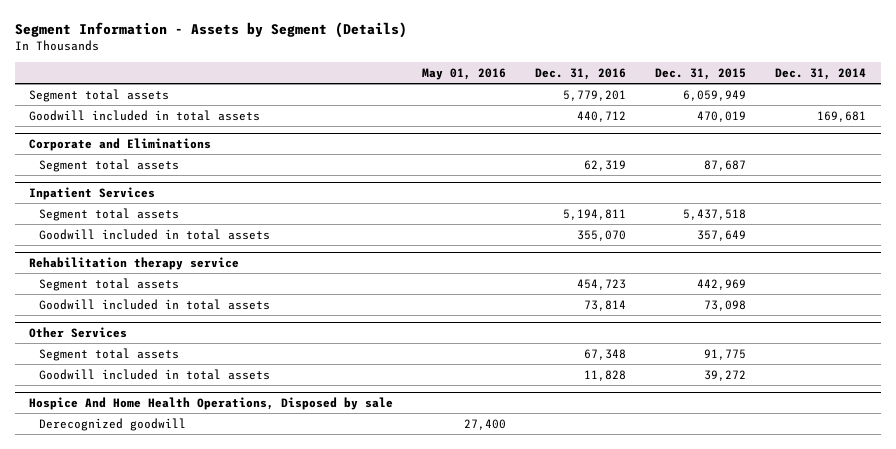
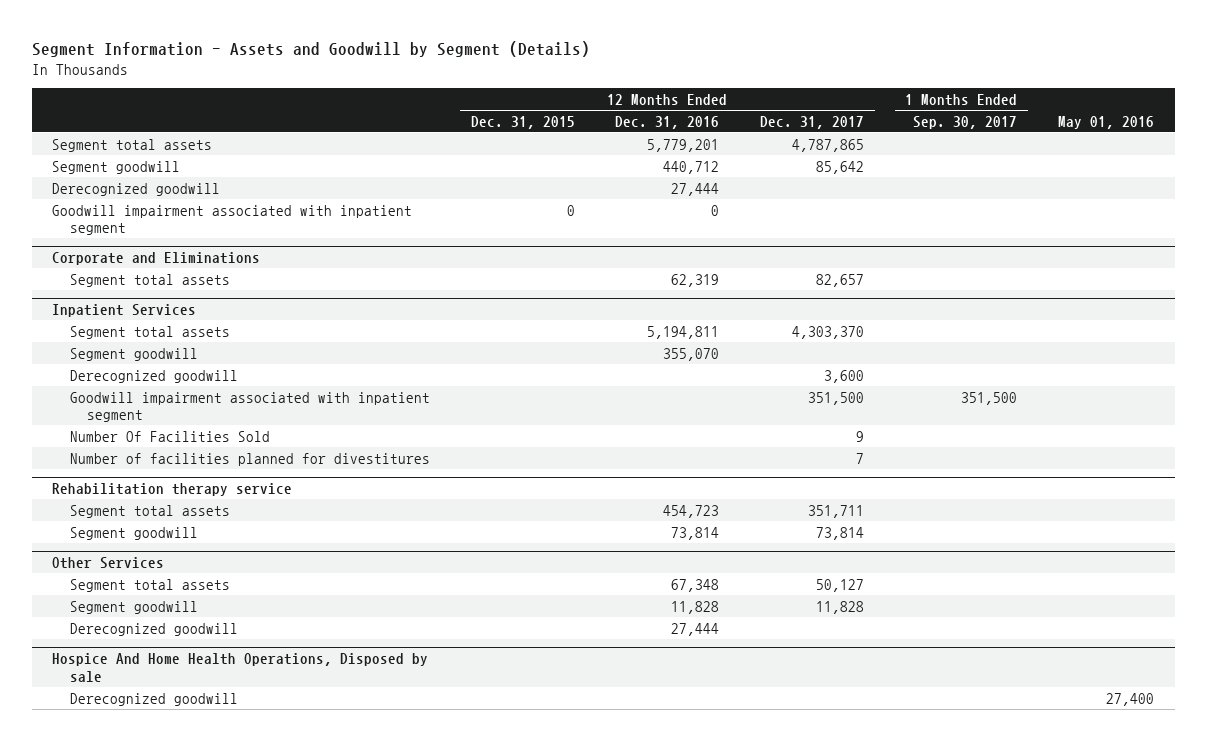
- Segment Information - Assets by Segment (Details)
+ Segment Information - Assets and Goodwill by Segment (Details)
- | May 01, 2016 | Dec. 31, 2016 | Dec. 31, 2015 | Dec. 31, 2014
+ | 12 Months Ended Dec. 31, 2015 | 12 Months Ended Dec. 31, 2016 | 12 Months Ended Dec. 31, 2017 | 1 Months Ended Sep. 30, 2017 | May 01, 2016
- Goodwill included in total assets | | 440,712 | 470,019 | 169,681
+ Segment goodwill | | 440,712 | 85,642 | |
+ Derecognized goodwill | | 27,444 | | |
+ Goodwill impairment associated with inpatient segment | 0 | 0 | | |
@ Inpatient Services
- Goodwill included in total assets | | 355,070 | 357,649 |
+ Segment goodwill | | 355,070 | | |
+ Derecognized goodwill | | | 3,600 | |
+ Goodwill impairment associated with inpatient segment | | | 351,500 | 351,500 |
+ Number Of Facilities Sold | | | 9 | |
+ Number of facilities planned for divestitures | | | 7 | |
@ Rehabilitation therapy service
- Goodwill included in total assets | | 73,814 | 73,098 |
+ Segment goodwill | | 73,814 | 73,814 | |
@ Other Services
- Goodwill included in total assets | | 11,828 | 39,272 |
+ Segment goodwill | | 11,828 | 11,828 | |
+ Derecognized goodwill | | 27,444 | | |

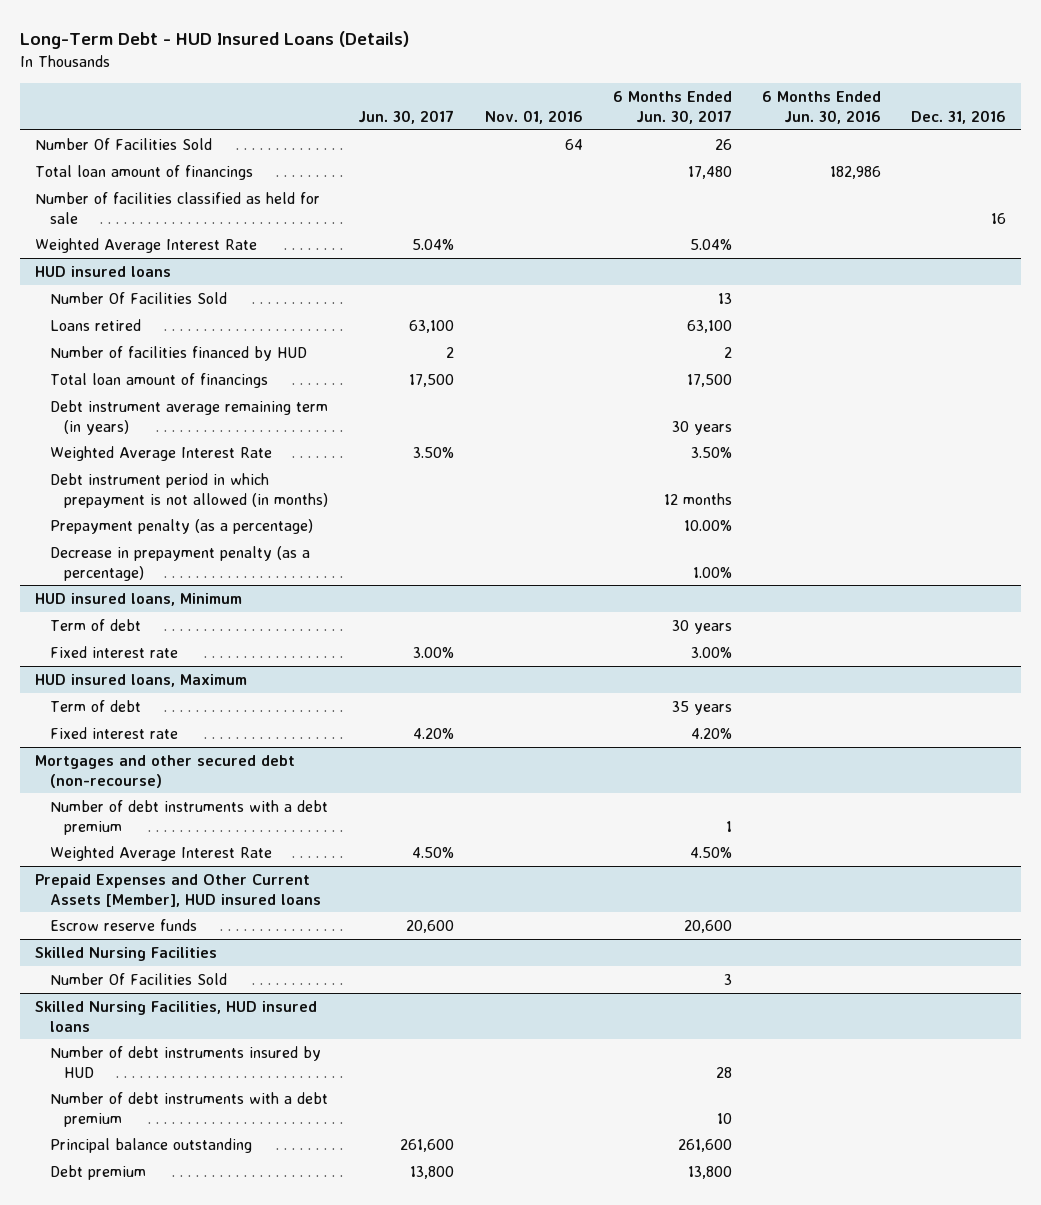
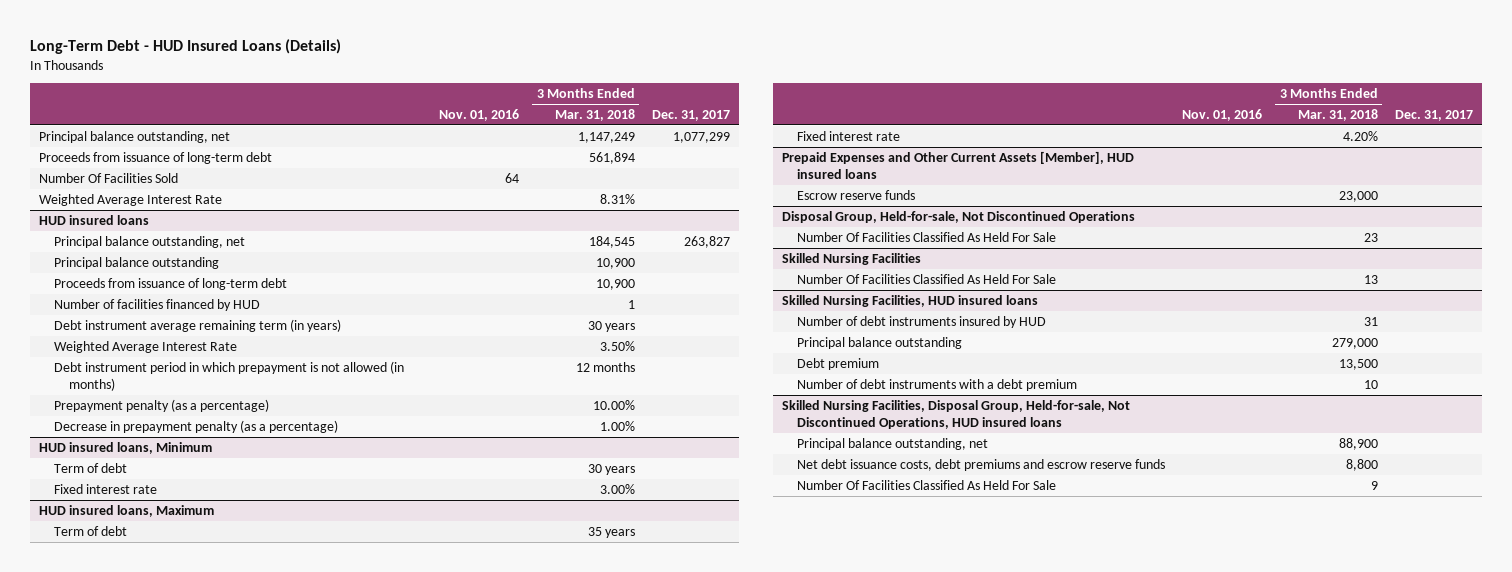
- | Jun. 30, 2017 | Nov. 01, 2016 | 6 Months Ended Jun. 30, 2017 | 6 Months Ended Jun. 30, 2016 | Dec. 31, 2016
+ | Nov. 01, 2016 | 3 Months Ended Mar. 31, 2018 | Dec. 31, 2017
+ Principal balance outstanding, net | | 1,147,249 | 1,077,299
+ Proceeds from issuance of long-term debt | | 561,894 |
- Total loan amount of financings | | | 17,480 | 182,986 |
- Number of facilities classified as held for sale | | | | | 16
@ HUD insured loans
- Number Of Facilities Sold | | | 13 | |
- Loans retired | 63,100 | | 63,100 | |
+ Principal balance outstanding, net | | 184,545 | 263,827
+ Principal balance outstanding | | 10,900 |
+ Proceeds from issuance of long-term debt | | 10,900 |
- Total loan amount of financings | 17,500 | | 17,500 | |
- Mortgages and other secured debt (non-recourse)
- Number of debt instruments with a debt premium | | | 1 | |
- Weighted Average Interest Rate | 4.50% | | 4.50% | |
+ Disposal Group, Held-for-sale, Not Discontinued Operations
+ Number Of Facilities Classified As Held For Sale | | 23 |
@ Skilled Nursing Facilities
- Number Of Facilities Sold | | | 3 | |
+ Number Of Facilities Classified As Held For Sale | | 13 |
@ Skilled Nursing Facilities, HUD insured loans
moved down: Number of debt instruments with a debt premium | | 10 |
+ Skilled Nursing Facilities, Disposal Group, Held-for-sale, Not Discontinued Operations, HUD insured loans
+ Principal balance outstanding, net | | 88,900 |
+ Net debt issuance costs, debt premiums and escrow reserve funds | | 8,800 |
+ Number Of Facilities Classified As Held For Sale | | 9 |

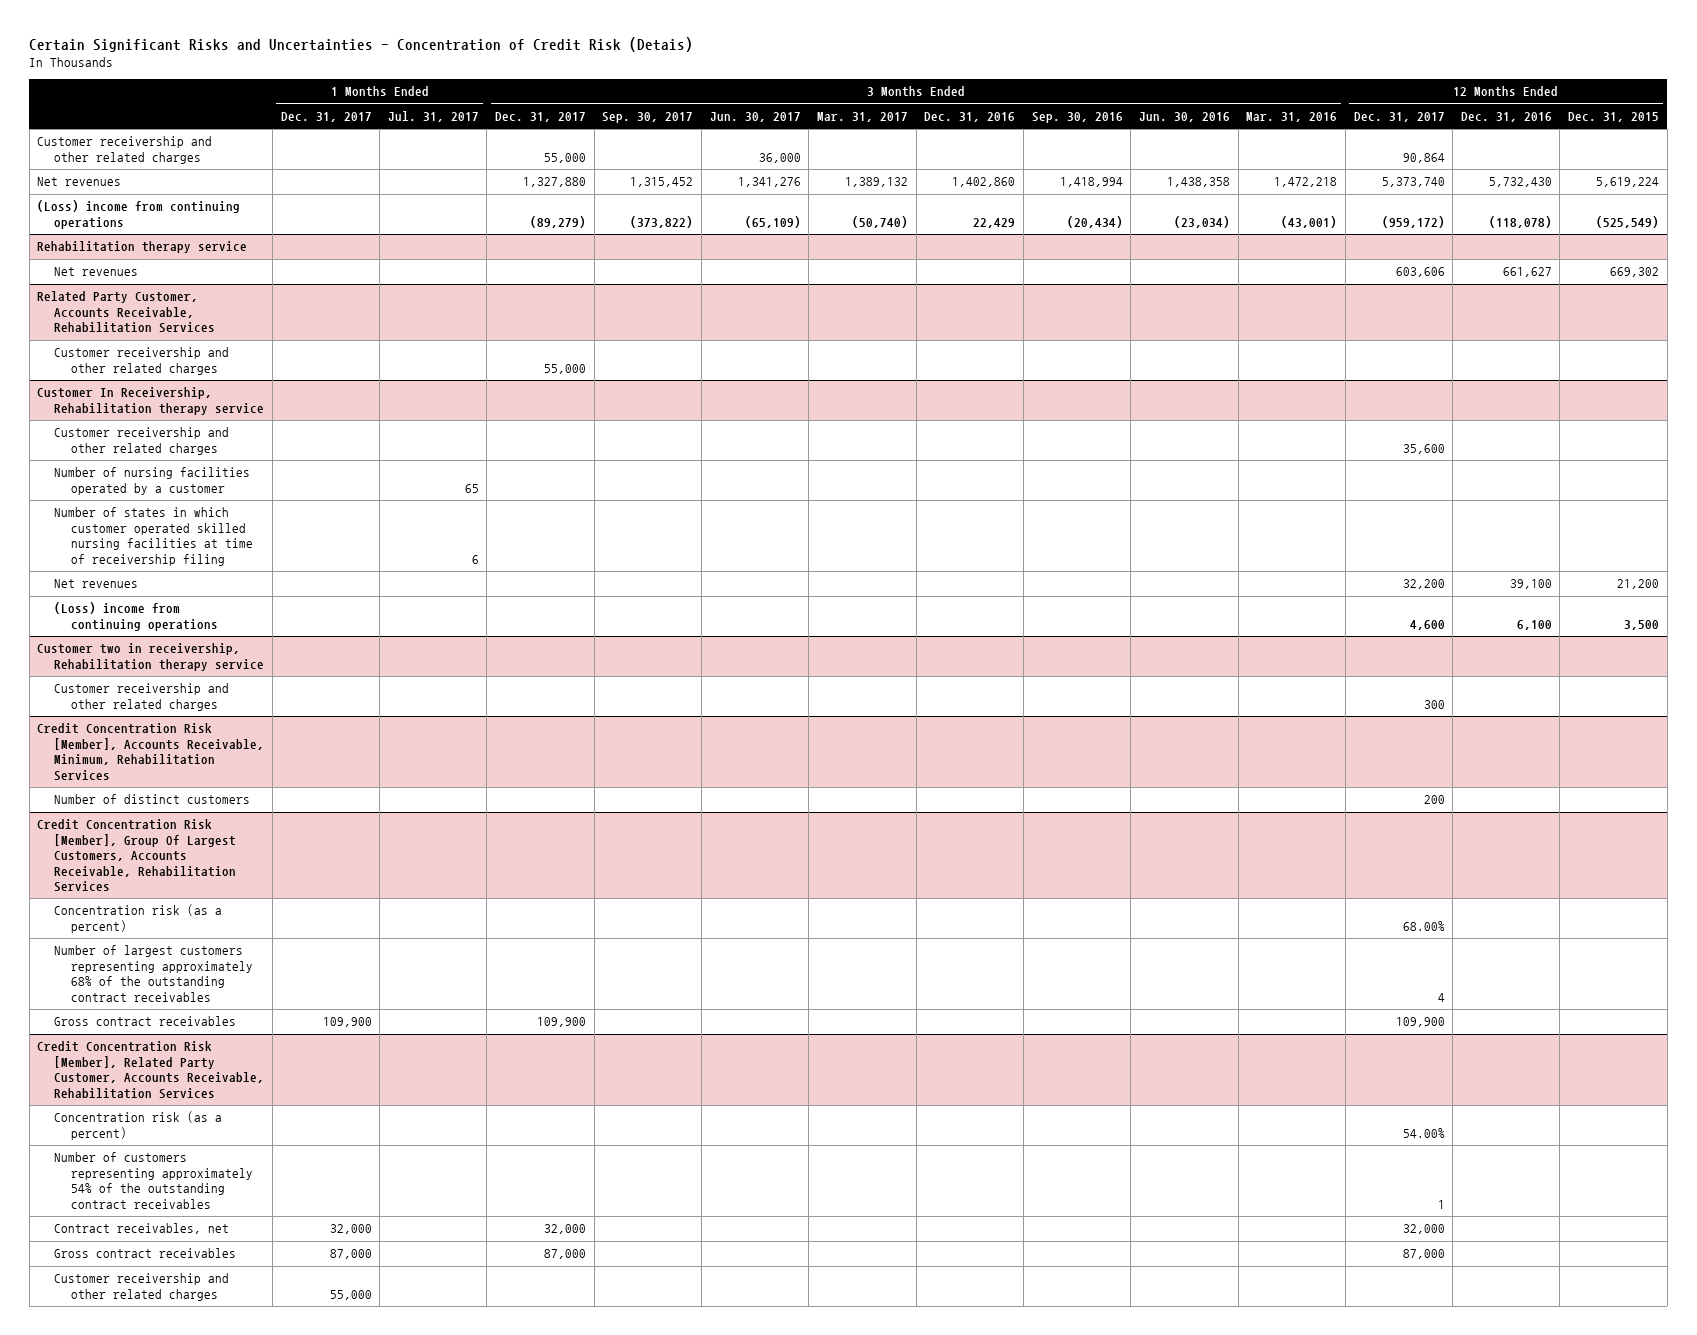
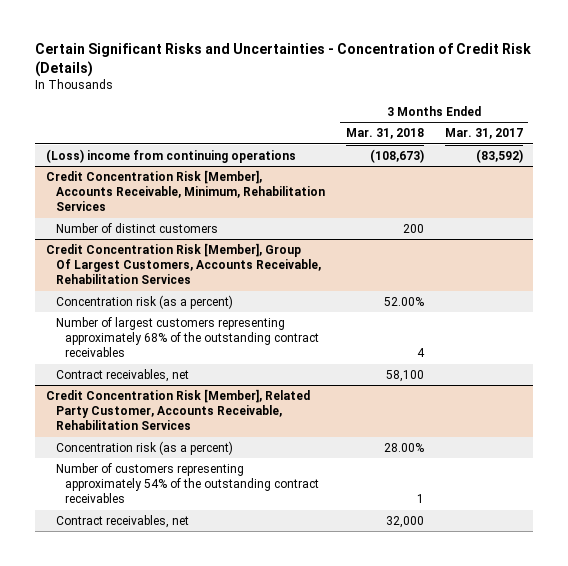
- Certain Significant Risks and Uncertainties - Concentration of Credit Risk (Detais)
+ Certain Significant Risks and Uncertainties - Concentration of Credit Risk (Details)
- | 1 Months Ended Dec. 31, 2017 | 1 Months Ended Jul. 31, 2017 | 3 Months Ended Dec. 31, 2017 | 3 Months Ended Sep. 30, 2017 | 3 Months Ended Jun. 30, 2017 | 3 Months Ended Mar. 31, 2017 | 3 Months Ended Dec. 31, 2016 | 3 Months Ended Sep. 30, 2016 | 3 Months Ended Jun. 30, 2016 | 3 Months Ended Mar. 31, 2016 | 12 Months Ended Dec. 31, 2017 | 12 Months Ended Dec. 31, 2016 | 12 Months Ended Dec. 31, 2015
+ | 3 Months Ended Mar. 31, 2018 | 3 Months Ended Mar. 31, 2017
- Customer receivership and other related charges | | | 55,000 | | 36,000 | | | | | | 90,864 | |
- Net revenues | | | 1,327,880 | 1,315,452 | 1,341,276 | 1,389,132 | 1,402,860 | 1,418,994 | 1,438,358 | 1,472,218 | 5,373,740 | 5,732,430 | 5,619,224
- (Loss) income from continuing operations | | | (89,279) | (373,822) | (65,109) | (50,740) | 22,429 | (20,434) | (23,034) | (43,001) | (959,172) | (118,078) | (525,549)
- Rehabilitation therapy service
- Net revenues | | | | | | | | | | | 603,606 | 661,627 | 669,302
- Related Party Customer, Accounts Receivable, Rehabilitation Services
- Customer receivership and other related charges | | | 55,000 | | | | | | | | | |
- Customer In Receivership, Rehabilitation therapy service
- Customer receivership and other related charges | | | | | | | | | | | 35,600 | |
- Number of nursing facilities operated by a customer | | 65 | | | | | | | | | | |
- Number of states in which customer operated skilled nursing facilities at time of receivership filing | | 6 | | | | | | | | | | |
- Net revenues | | | | | | | | | | | 32,200 | 39,100 | 21,200
- (Loss) income from continuing operations | | | | | | | | | | | 4,600 | 6,100 | 3,500
- Customer two in receivership, Rehabilitation therapy service
- Customer receivership and other related charges | | | | | | | | | | | 300 | |
+ (Loss) income from continuing operations | (108,673) | (83,592)
@ Credit Concentration Risk [Member], Group Of Largest Customers, Accounts Receivable, Rehabilitation Services
- Gross contract receivables | 109,900 | | 109,900 | | | | | | | | 109,900 | |
+ Contract receivables, net | 58,100 |
@ Credit Concentration Risk [Member], Related Party Customer, Accounts Receivable, Rehabilitation Services
- Gross contract receivables | 87,000 | | 87,000 | | | | | | | | 87,000 | |
- Customer receivership and other related charges | 55,000 | | | | | | | | | | | |

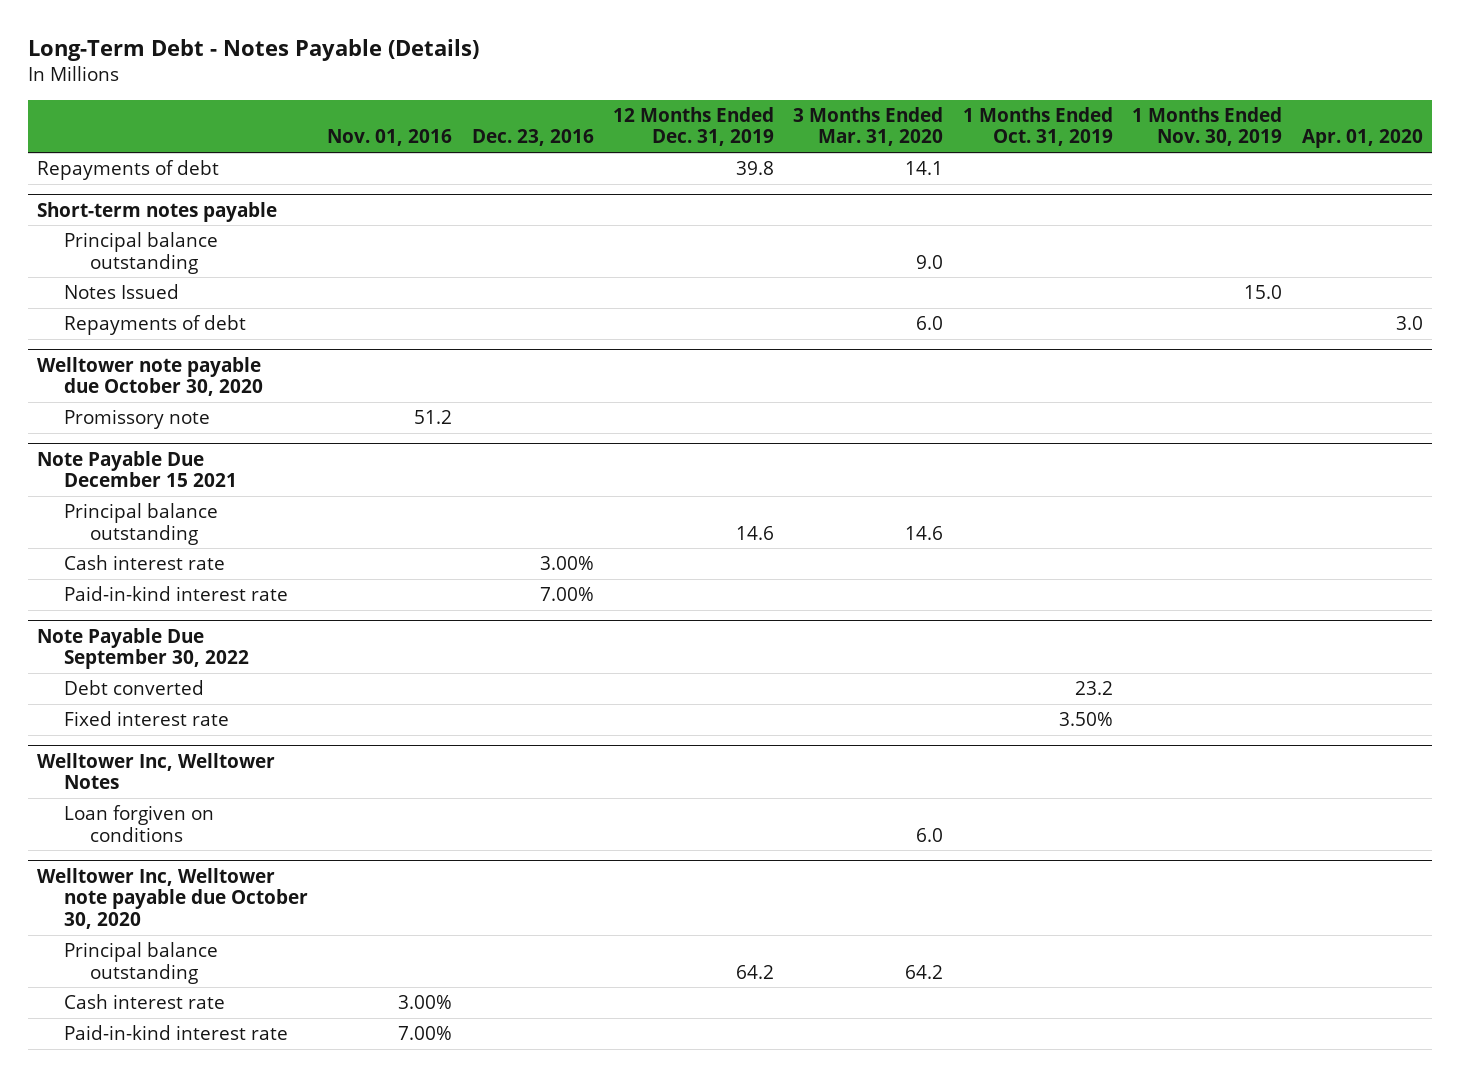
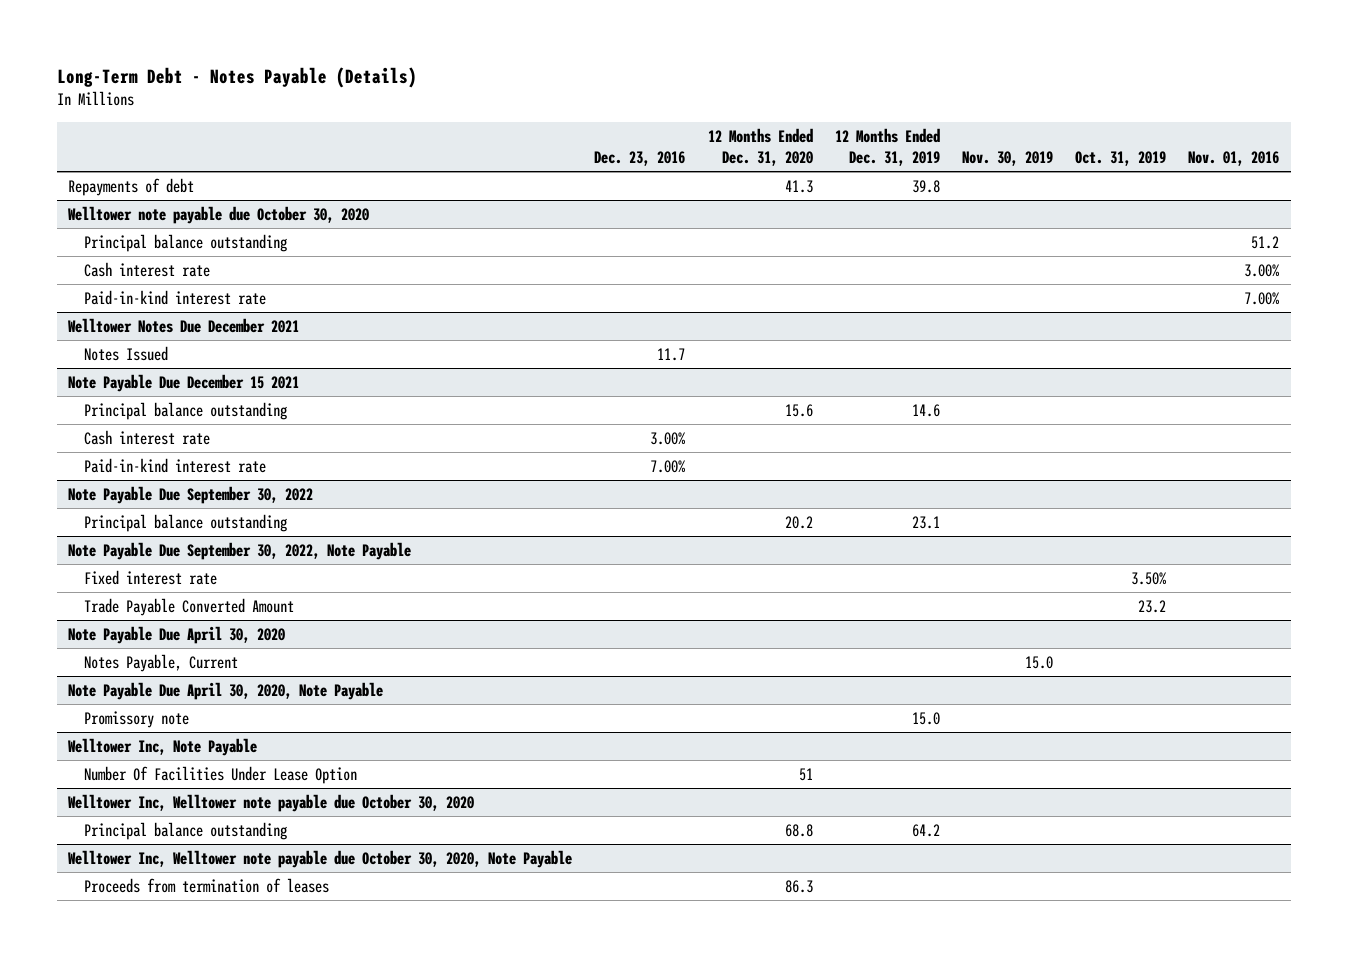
- | Nov. 01, 2016 | Dec. 23, 2016 | 12 Months Ended Dec. 31, 2019 | 3 Months Ended Mar. 31, 2020 | 1 Months Ended Oct. 31, 2019 | 1 Months Ended Nov. 30, 2019 | Apr. 01, 2020
+ | Dec. 23, 2016 | 12 Months Ended Dec. 31, 2020 | 12 Months Ended Dec. 31, 2019 | Nov. 30, 2019 | Oct. 31, 2019 | Nov. 01, 2016
- Short-term notes payable
- Principal balance outstanding | | | | 9.0 | | |
- Notes Issued | | | | | | 15.0 |
- Repayments of debt | | | | 6.0 | | | 3.0
@ Welltower note payable due October 30, 2020
- Promissory note | 51.2 | | | | | |
+ Principal balance outstanding | | | | | | 51.2
+ Cash interest rate | | | | | | 3.00%
+ Paid-in-kind interest rate | | | | | | 7.00%
+ Welltower Notes Due December 2021
+ Notes Issued | 11.7 | | | | |
@ Note Payable Due September 30, 2022
- Debt converted | | | | | 23.2 | |
- Fixed interest rate | | | | | 3.50% | |
- Welltower Inc, Welltower Notes
- Loan forgiven on conditions | | | | 6.0 | | |
@ Note Payable Due September 30, 2022
+ Principal balance outstanding | | 20.2 | 23.1 | | |
+ Note Payable Due September 30, 2022, Note Payable
+ Fixed interest rate | | | | | 3.50% |
+ Trade Payable Converted Amount | | | | | 23.2 |
+ Note Payable Due April 30, 2020
+ Notes Payable, Current | | | | 15.0 | |
+ Note Payable Due April 30, 2020, Note Payable
+ Promissory note | | | 15.0 | | |
+ Welltower Inc, Note Payable
+ Number Of Facilities Under Lease Option | | 51 | | | |
@ Welltower Inc, Welltower note payable due October 30, 2020
- Cash interest rate | 3.00% | | | | | |
- Paid-in-kind interest rate | 7.00% | | | | | |
+ Welltower Inc, Welltower note payable due October 30, 2020, Note Payable
+ Proceeds from termination of leases | | 86.3 | | | |

